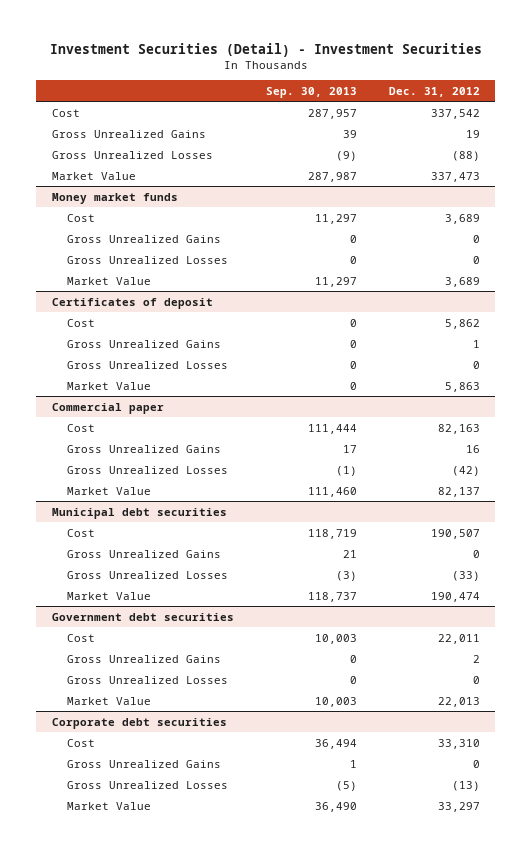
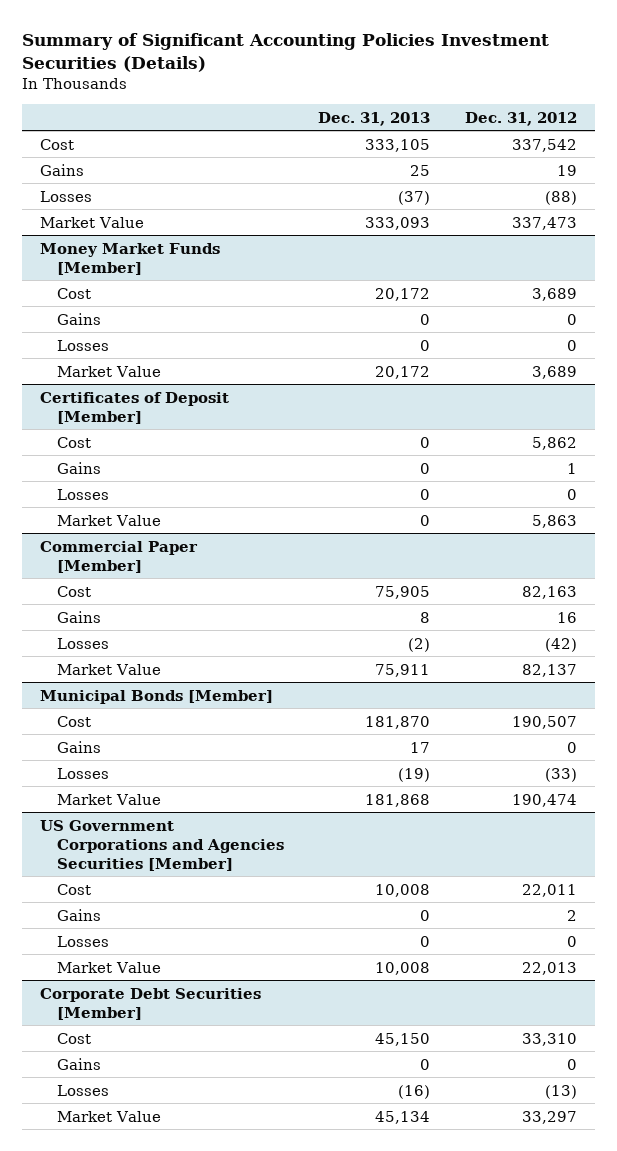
- Investment Securities (Detail) - Investment Securities
+ Summary of Significant Accounting Policies Investment Securities (Details)
- | Sep. 30, 2013 | Dec. 31, 2012
+ | Dec. 31, 2013 | Dec. 31, 2012
- Gross Unrealized Gains | 39 | 19
- Gross Unrealized Losses | (9) | (88)
+ Gains | 25 | 19
+ Losses | (37) | (88)
- Money market funds
+ Money Market Funds [Member]
- Gross Unrealized Gains | 0 | 0
- Gross Unrealized Losses | 0 | 0
+ Gains | 0 | 0
+ Losses | 0 | 0
- Certificates of deposit
+ Certificates of Deposit [Member]
- Gross Unrealized Gains | 0 | 1
- Gross Unrealized Losses | 0 | 0
+ Gains | 0 | 1
+ Losses | 0 | 0
- Commercial paper
+ Commercial Paper [Member]
- Gross Unrealized Gains | 17 | 16
- Gross Unrealized Losses | (1) | (42)
+ Gains | 8 | 16
+ Losses | (2) | (42)
- Municipal debt securities
+ Municipal Bonds [Member]
- Gross Unrealized Gains | 21 | 0
- Gross Unrealized Losses | (3) | (33)
+ Gains | 17 | 0
+ Losses | (19) | (33)
- Government debt securities
+ US Government Corporations and Agencies Securities [Member]
- Gross Unrealized Gains | 0 | 2
- Gross Unrealized Losses | 0 | 0
+ Gains | 0 | 2
+ Losses | 0 | 0
- Corporate debt securities
+ Corporate Debt Securities [Member]
- Gross Unrealized Gains | 1 | 0
- Gross Unrealized Losses | (5) | (13)
+ Gains | 0 | 0
+ Losses | (16) | (13)

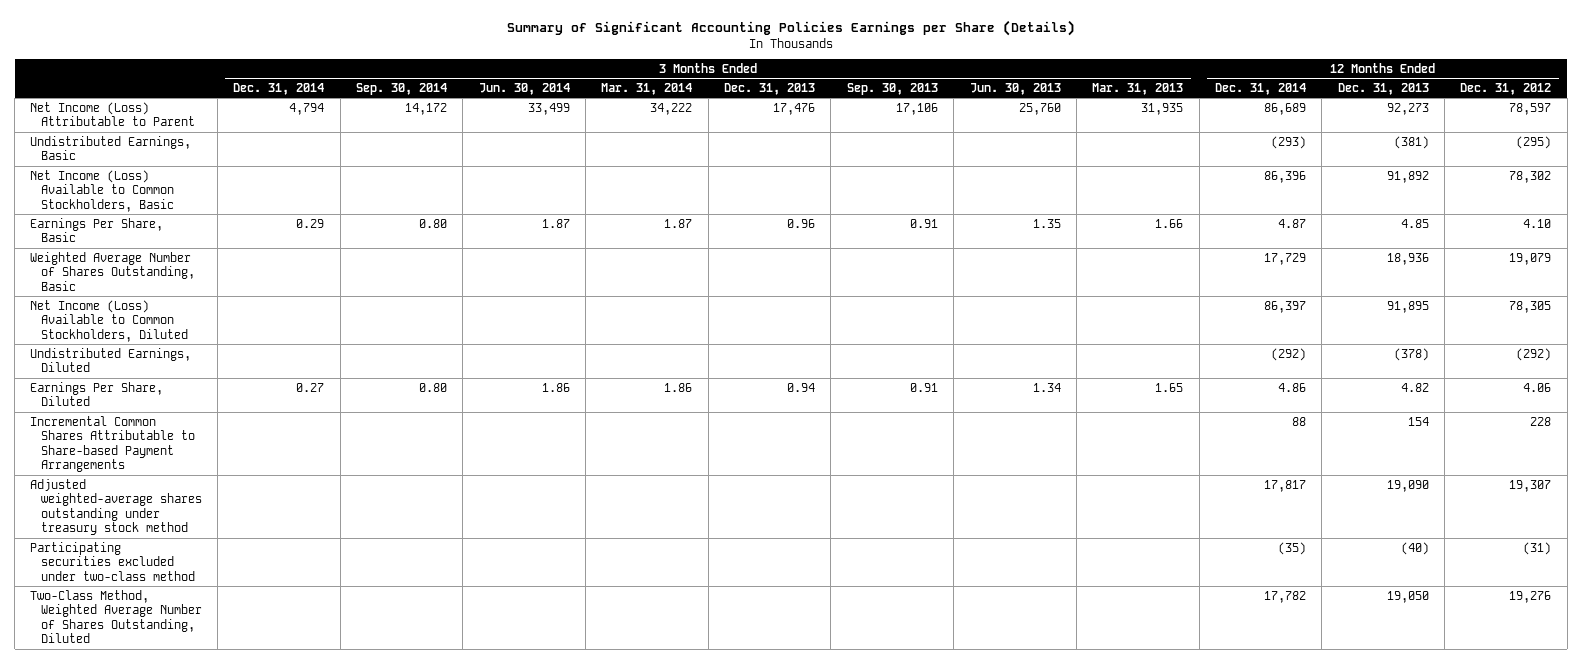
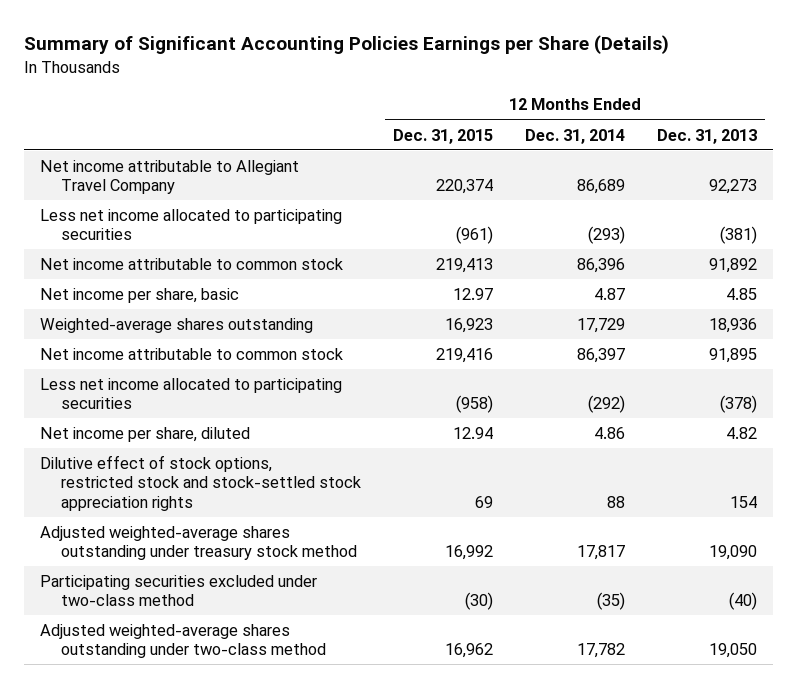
- | 3 Months Ended Dec. 31, 2014 | 3 Months Ended Sep. 30, 2014 | 3 Months Ended Jun. 30, 2014 | 3 Months Ended Mar. 31, 2014 | 3 Months Ended Dec. 31, 2013 | 3 Months Ended Sep. 30, 2013 | 3 Months Ended Jun. 30, 2013 | 3 Months Ended Mar. 31, 2013 | 12 Months Ended Dec. 31, 2014 | 12 Months Ended Dec. 31, 2013 | 12 Months Ended Dec. 31, 2012
+ | 12 Months Ended Dec. 31, 2015 | 12 Months Ended Dec. 31, 2014 | 12 Months Ended Dec. 31, 2013
- Net Income (Loss) Attributable to Parent | 4,794 | 14,172 | 33,499 | 34,222 | 17,476 | 17,106 | 25,760 | 31,935 | 86,689 | 92,273 | 78,597
- Undistributed Earnings, Basic | | | | | | | | | (293) | (381) | (295)
- Net Income (Loss) Available to Common Stockholders, Basic | | | | | | | | | 86,396 | 91,892 | 78,302
- Earnings Per Share, Basic | 0.29 | 0.80 | 1.87 | 1.87 | 0.96 | 0.91 | 1.35 | 1.66 | 4.87 | 4.85 | 4.10
- Weighted Average Number of Shares Outstanding, Basic | | | | | | | | | 17,729 | 18,936 | 19,079
- Net Income (Loss) Available to Common Stockholders, Diluted | | | | | | | | | 86,397 | 91,895 | 78,305
- Undistributed Earnings, Diluted | | | | | | | | | (292) | (378) | (292)
- Earnings Per Share, Diluted | 0.27 | 0.80 | 1.86 | 1.86 | 0.94 | 0.91 | 1.34 | 1.65 | 4.86 | 4.82 | 4.06
- Incremental Common Shares Attributable to Share-based Payment Arrangements | | | | | | | | | 88 | 154 | 228
+ Net income attributable to Allegiant Travel Company | 220,374 | 86,689 | 92,273
+ Less net income allocated to participating securities | (961) | (293) | (381)
+ Net income attributable to common stock | 219,413 | 86,396 | 91,892
+ Net income per share, basic | 12.97 | 4.87 | 4.85
+ Weighted-average shares outstanding | 16,923 | 17,729 | 18,936
+ Net income attributable to common stock | 219,416 | 86,397 | 91,895
+ Less net income allocated to participating securities | (958) | (292) | (378)
+ Net income per share, diluted | 12.94 | 4.86 | 4.82
+ Dilutive effect of stock options, restricted stock and stock-settled stock appreciation rights | 69 | 88 | 154
- Two-Class Method, Weighted Average Number of Shares Outstanding, Diluted | | | | | | | | | 17,782 | 19,050 | 19,276
+ Adjusted weighted-average shares outstanding under two-class method | 16,962 | 17,782 | 19,050

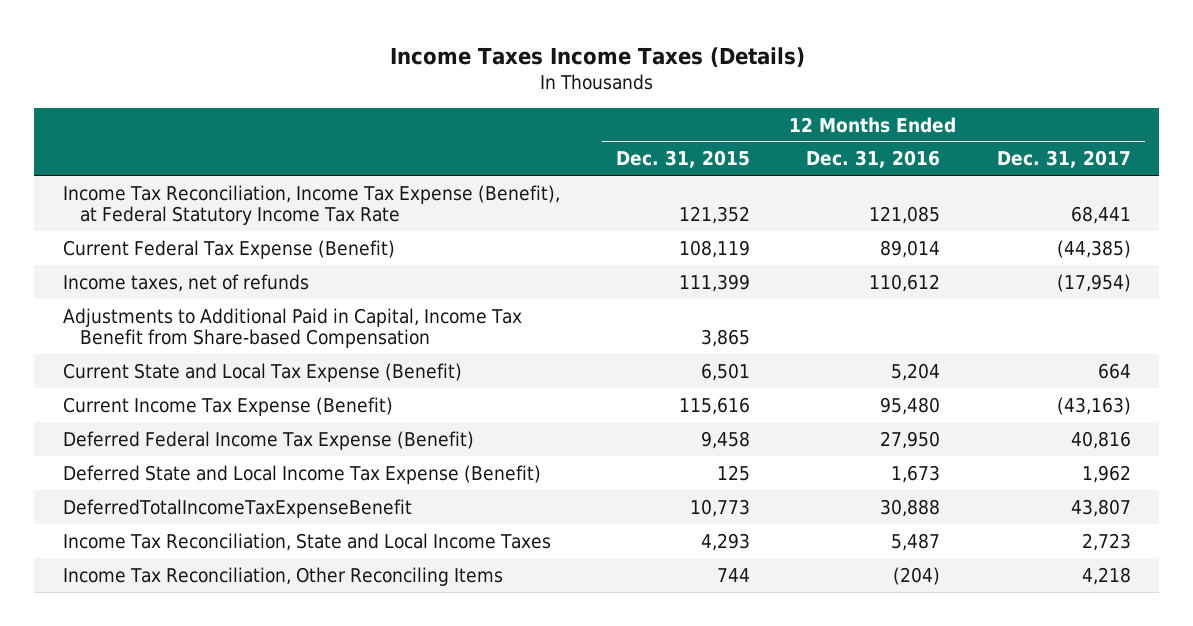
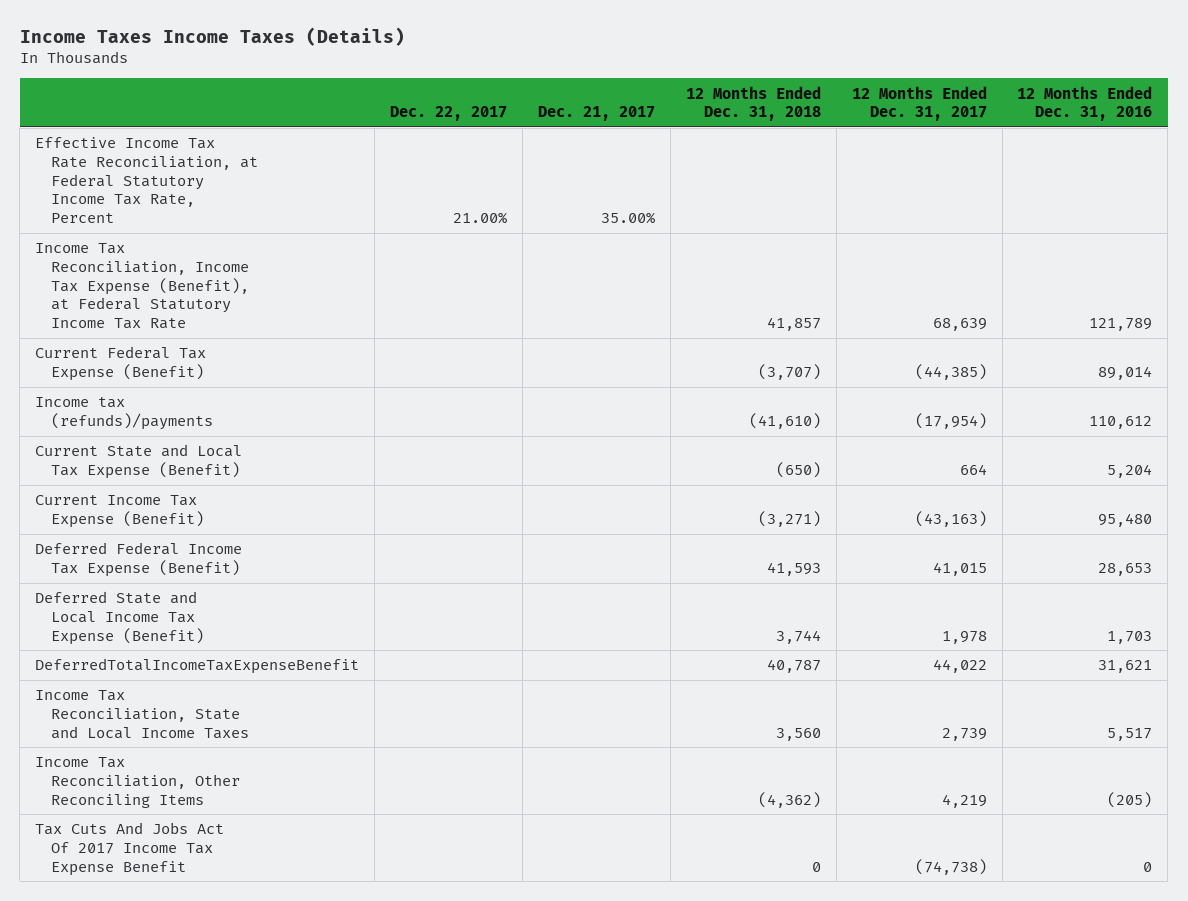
- | 12 Months Ended Dec. 31, 2015 | 12 Months Ended Dec. 31, 2016 | 12 Months Ended Dec. 31, 2017
+ | Dec. 22, 2017 | Dec. 21, 2017 | 12 Months Ended Dec. 31, 2018 | 12 Months Ended Dec. 31, 2017 | 12 Months Ended Dec. 31, 2016
- Income Tax Reconciliation, Income Tax Expense (Benefit), at Federal Statutory Income Tax Rate | 121,352 | 121,085 | 68,441
+ Effective Income Tax Rate Reconciliation, at Federal Statutory Income Tax Rate, Percent | 21.00% | 35.00% | | |
+ Income Tax Reconciliation, Income Tax Expense (Benefit), at Federal Statutory Income Tax Rate | | | 41,857 | 68,639 | 121,789
- Income taxes, net of refunds | 111,399 | 110,612 | (17,954)
- Adjustments to Additional Paid in Capital, Income Tax Benefit from Share-based Compensation | 3,865 | |
+ Income tax (refunds)/payments | | | (41,610) | (17,954) | 110,612
- Deferred Federal Income Tax Expense (Benefit) | 9,458 | 27,950 | 40,816
- Deferred State and Local Income Tax Expense (Benefit) | 125 | 1,673 | 1,962
- DeferredTotalIncomeTaxExpenseBenefit | 10,773 | 30,888 | 43,807
- Income Tax Reconciliation, State and Local Income Taxes | 4,293 | 5,487 | 2,723
- Income Tax Reconciliation, Other Reconciling Items | 744 | (204) | 4,218
+ Deferred Federal Income Tax Expense (Benefit) | | | 41,593 | 41,015 | 28,653
+ Deferred State and Local Income Tax Expense (Benefit) | | | 3,744 | 1,978 | 1,703
+ DeferredTotalIncomeTaxExpenseBenefit | | | 40,787 | 44,022 | 31,621
+ Income Tax Reconciliation, State and Local Income Taxes | | | 3,560 | 2,739 | 5,517
+ Income Tax Reconciliation, Other Reconciling Items | | | (4,362) | 4,219 | (205)
+ Tax Cuts And Jobs Act Of 2017 Income Tax Expense Benefit | | | 0 | (74,738) | 0

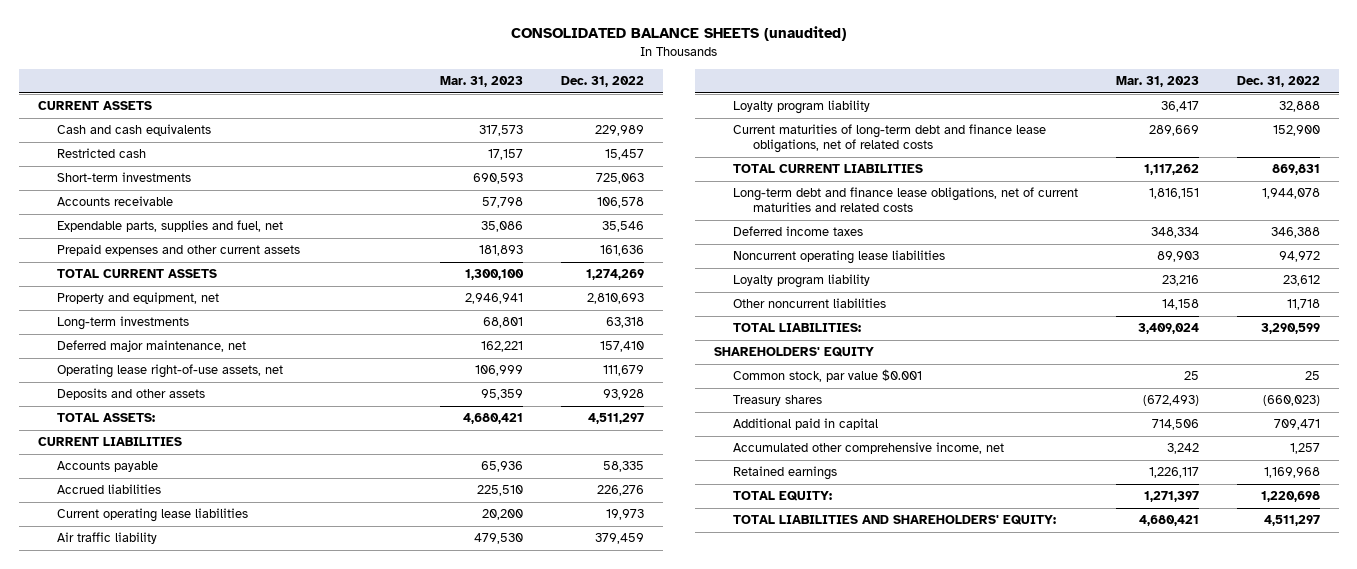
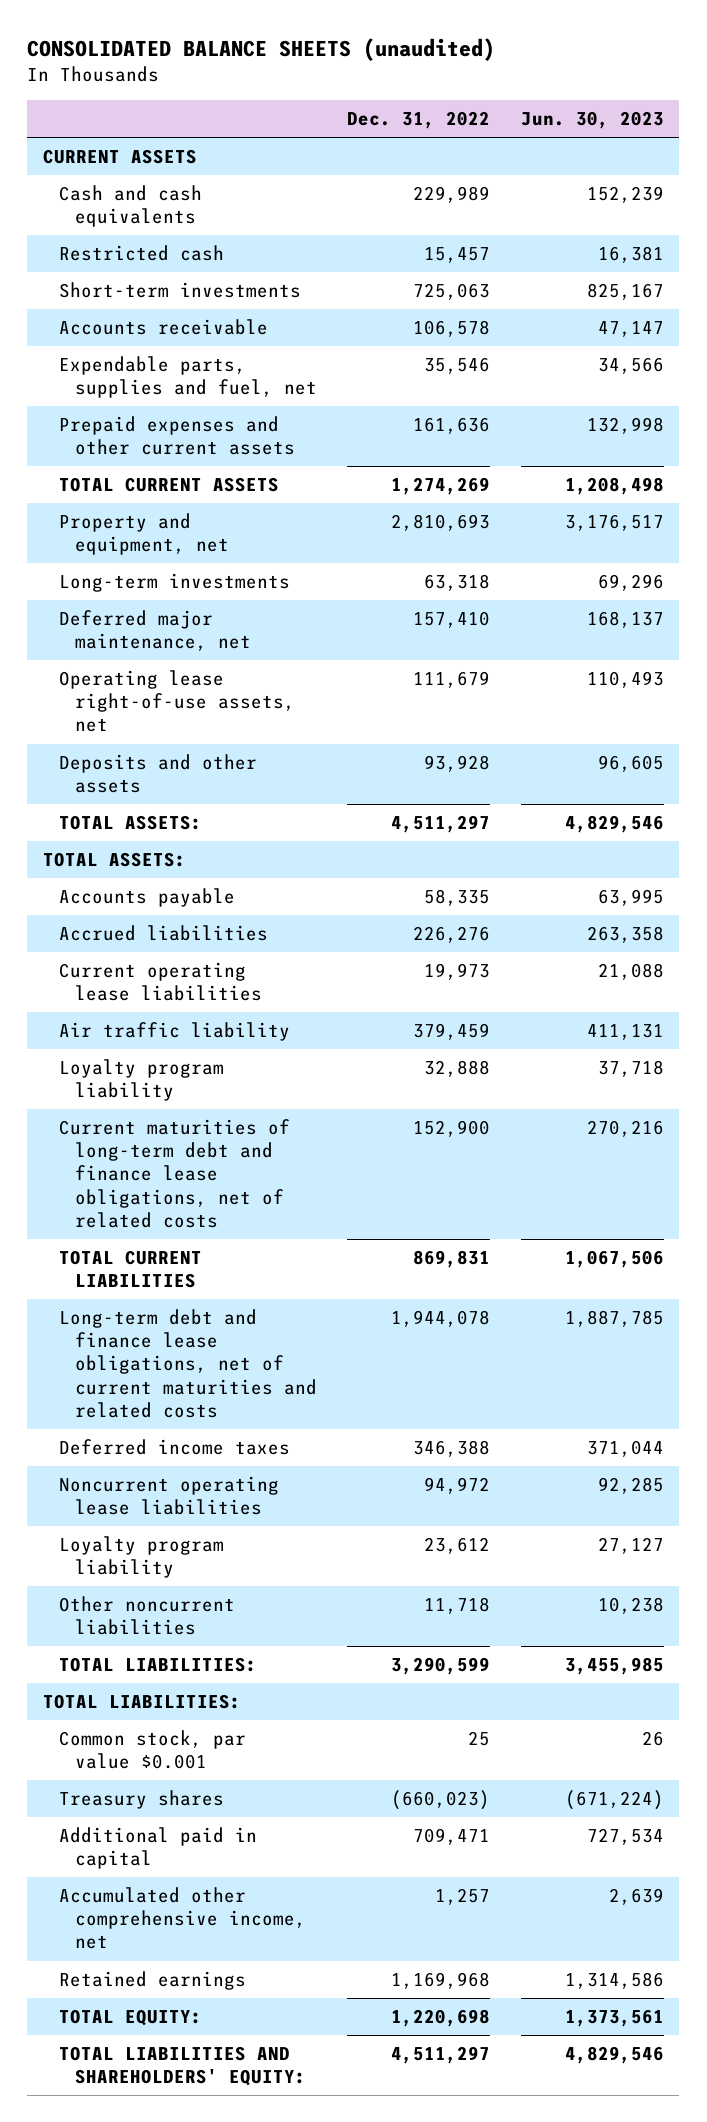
- | Mar. 31, 2023 | Dec. 31, 2022
+ | Dec. 31, 2022 | Jun. 30, 2023
- CURRENT LIABILITIES
+ TOTAL ASSETS:
- SHAREHOLDERS' EQUITY
+ TOTAL LIABILITIES:

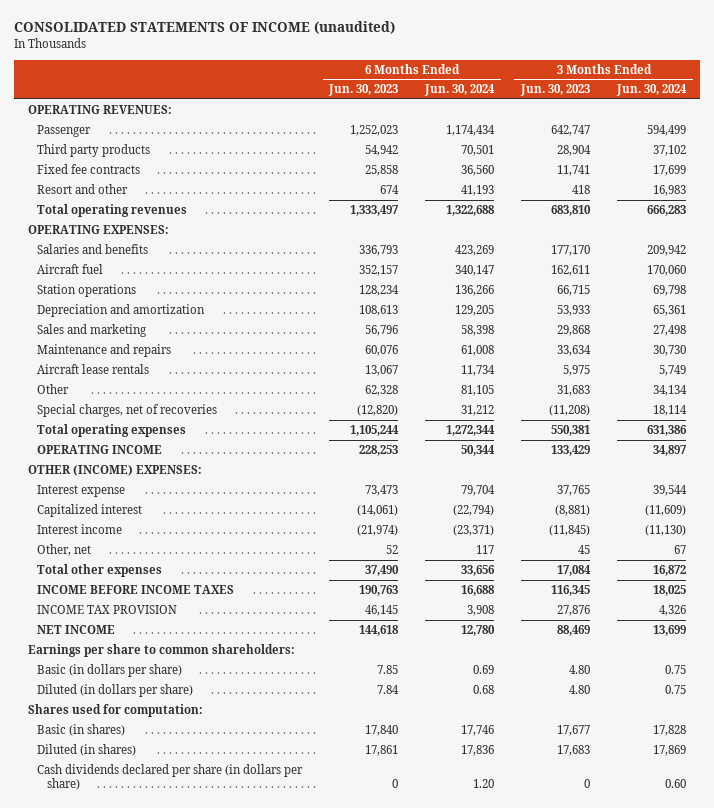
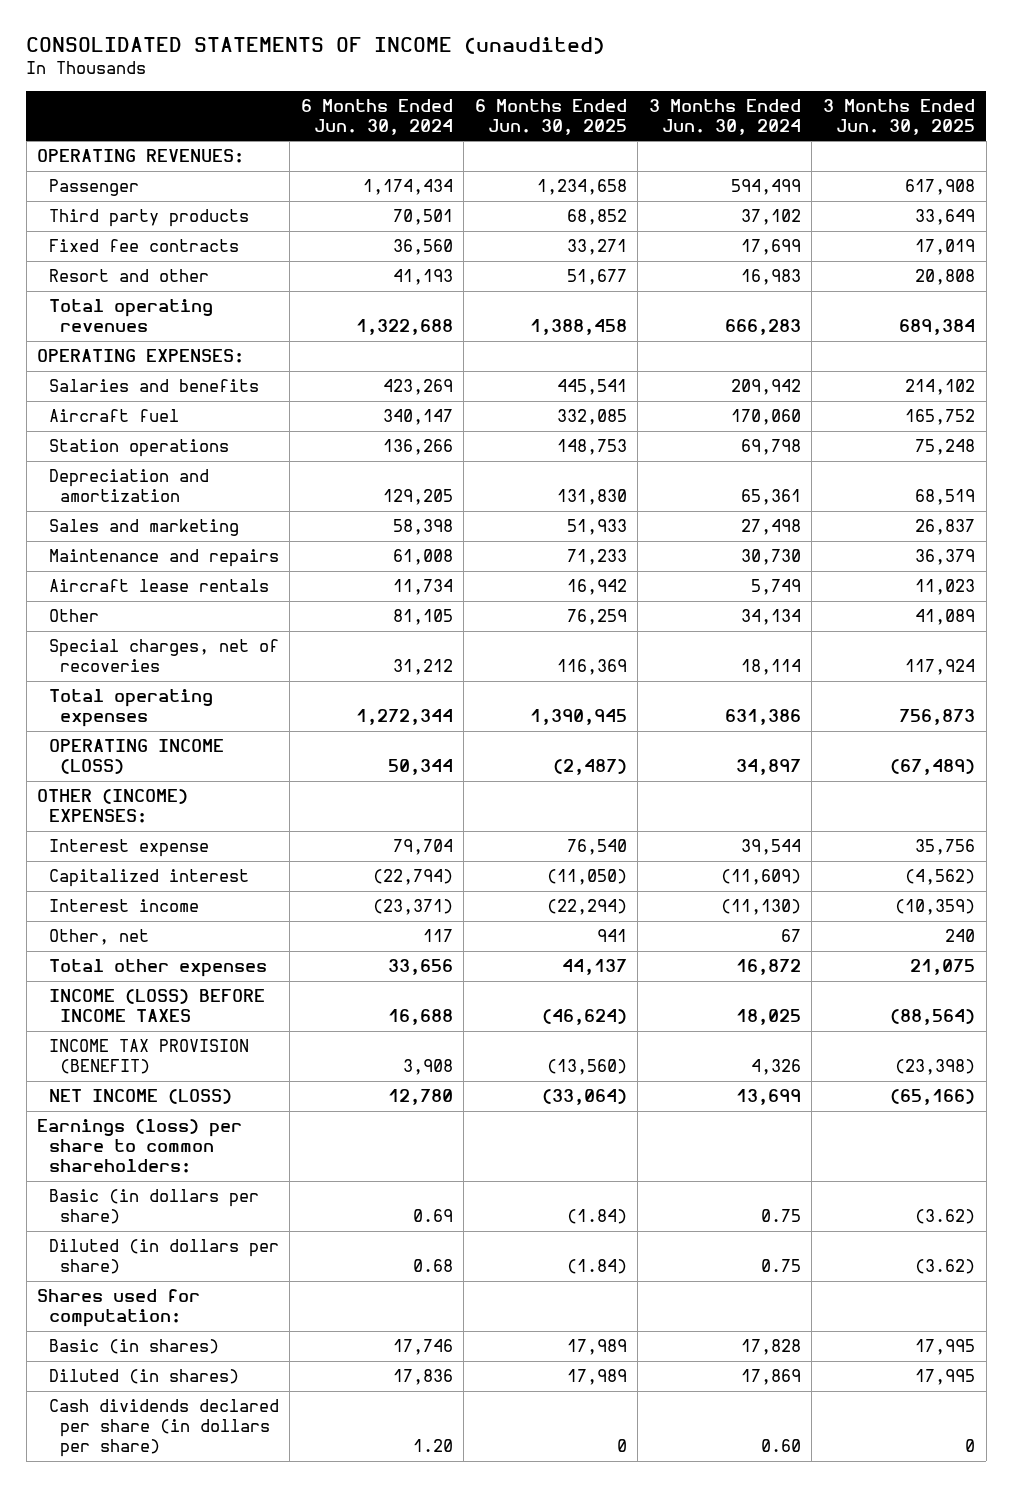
- | 6 Months Ended Jun. 30, 2023 | 6 Months Ended Jun. 30, 2024 | 3 Months Ended Jun. 30, 2023 | 3 Months Ended Jun. 30, 2024
+ | 6 Months Ended Jun. 30, 2024 | 6 Months Ended Jun. 30, 2025 | 3 Months Ended Jun. 30, 2024 | 3 Months Ended Jun. 30, 2025
- OPERATING INCOME | 228,253 | 50,344 | 133,429 | 34,897
+ OPERATING INCOME (LOSS) | 50,344 | (2,487) | 34,897 | (67,489)
- INCOME BEFORE INCOME TAXES | 190,763 | 16,688 | 116,345 | 18,025
- INCOME TAX PROVISION | 46,145 | 3,908 | 27,876 | 4,326
- NET INCOME | 144,618 | 12,780 | 88,469 | 13,699
- Earnings per share to common shareholders:
+ INCOME (LOSS) BEFORE INCOME TAXES | 16,688 | (46,624) | 18,025 | (88,564)
+ INCOME TAX PROVISION (BENEFIT) | 3,908 | (13,560) | 4,326 | (23,398)
+ NET INCOME (LOSS) | 12,780 | (33,064) | 13,699 | (65,166)
+ Earnings (loss) per share to common shareholders:

